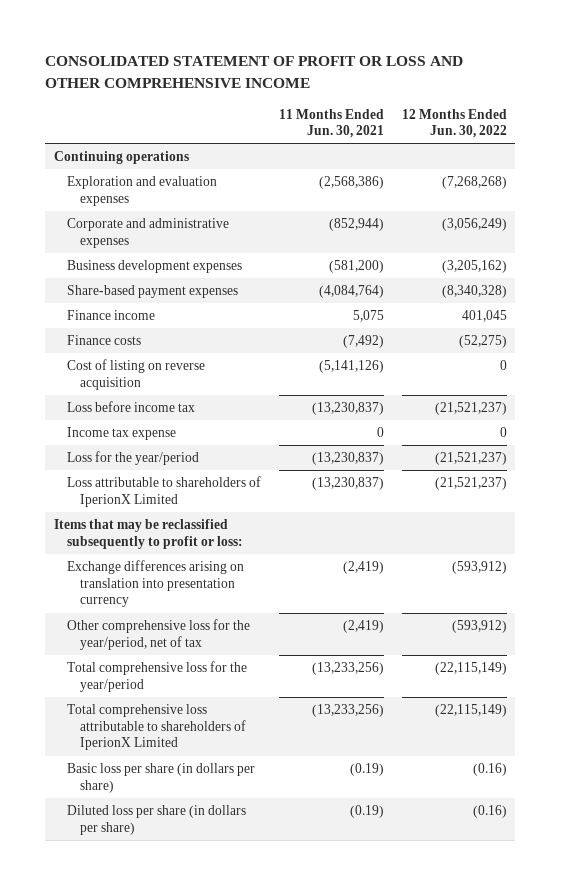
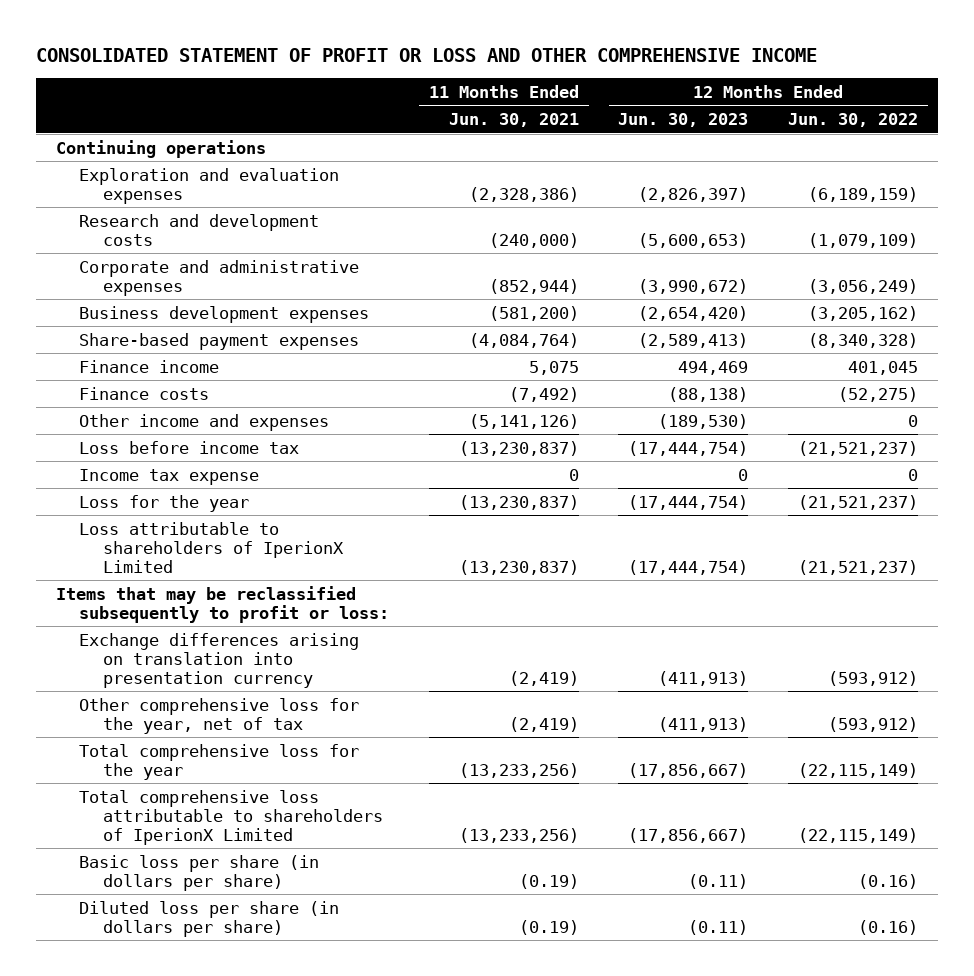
- | 11 Months Ended Jun. 30, 2021 | 12 Months Ended Jun. 30, 2022
+ | 11 Months Ended Jun. 30, 2021 | 12 Months Ended Jun. 30, 2023 | 12 Months Ended Jun. 30, 2022
- Exploration and evaluation expenses | (2,568,386) | (7,268,268)
+ Exploration and evaluation expenses | (2,328,386) | (2,826,397) | (6,189,159)
+ Research and development costs | (240,000) | (5,600,653) | (1,079,109)
- Cost of listing on reverse acquisition | (5,141,126) | 0
+ Other income and expenses | (5,141,126) | (189,530) | 0
- Loss for the year/period | (13,230,837) | (21,521,237)
+ Loss for the year | (13,230,837) | (17,444,754) | (21,521,237)
- Other comprehensive loss for the year/period, net of tax | (2,419) | (593,912)
- Total comprehensive loss for the year/period | (13,233,256) | (22,115,149)
+ Other comprehensive loss for the year, net of tax | (2,419) | (411,913) | (593,912)
+ Total comprehensive loss for the year | (13,233,256) | (17,856,667) | (22,115,149)

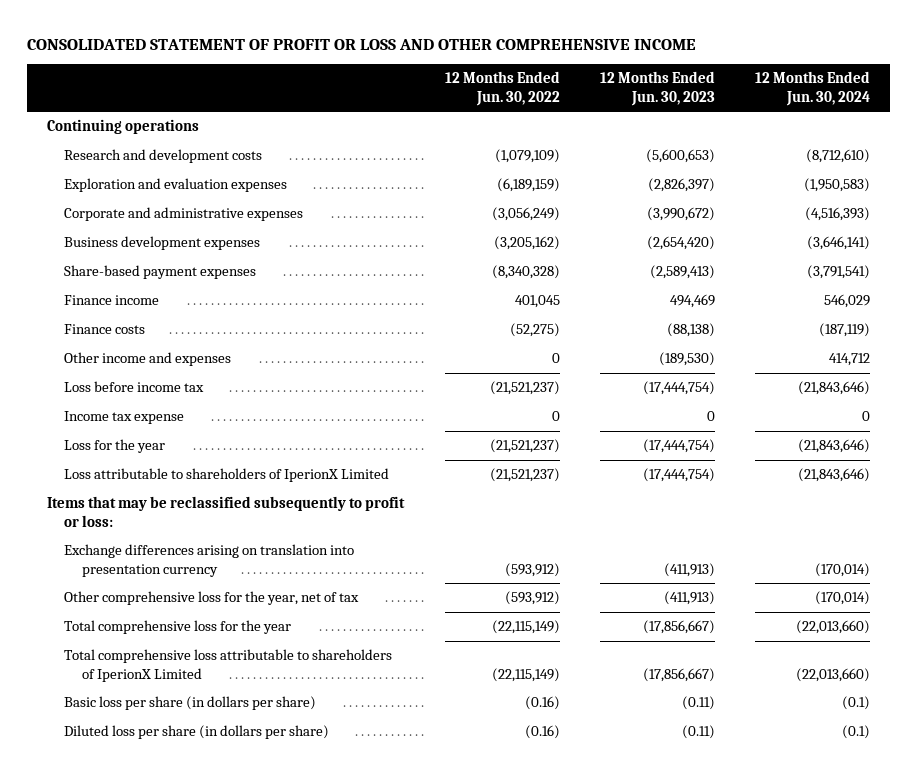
- | 11 Months Ended Jun. 30, 2021 | 12 Months Ended Jun. 30, 2023 | 12 Months Ended Jun. 30, 2022
+ | 12 Months Ended Jun. 30, 2022 | 12 Months Ended Jun. 30, 2023 | 12 Months Ended Jun. 30, 2024
moved down: Exploration and evaluation expenses | (6,189,159) | (2,826,397) | (1,950,583)

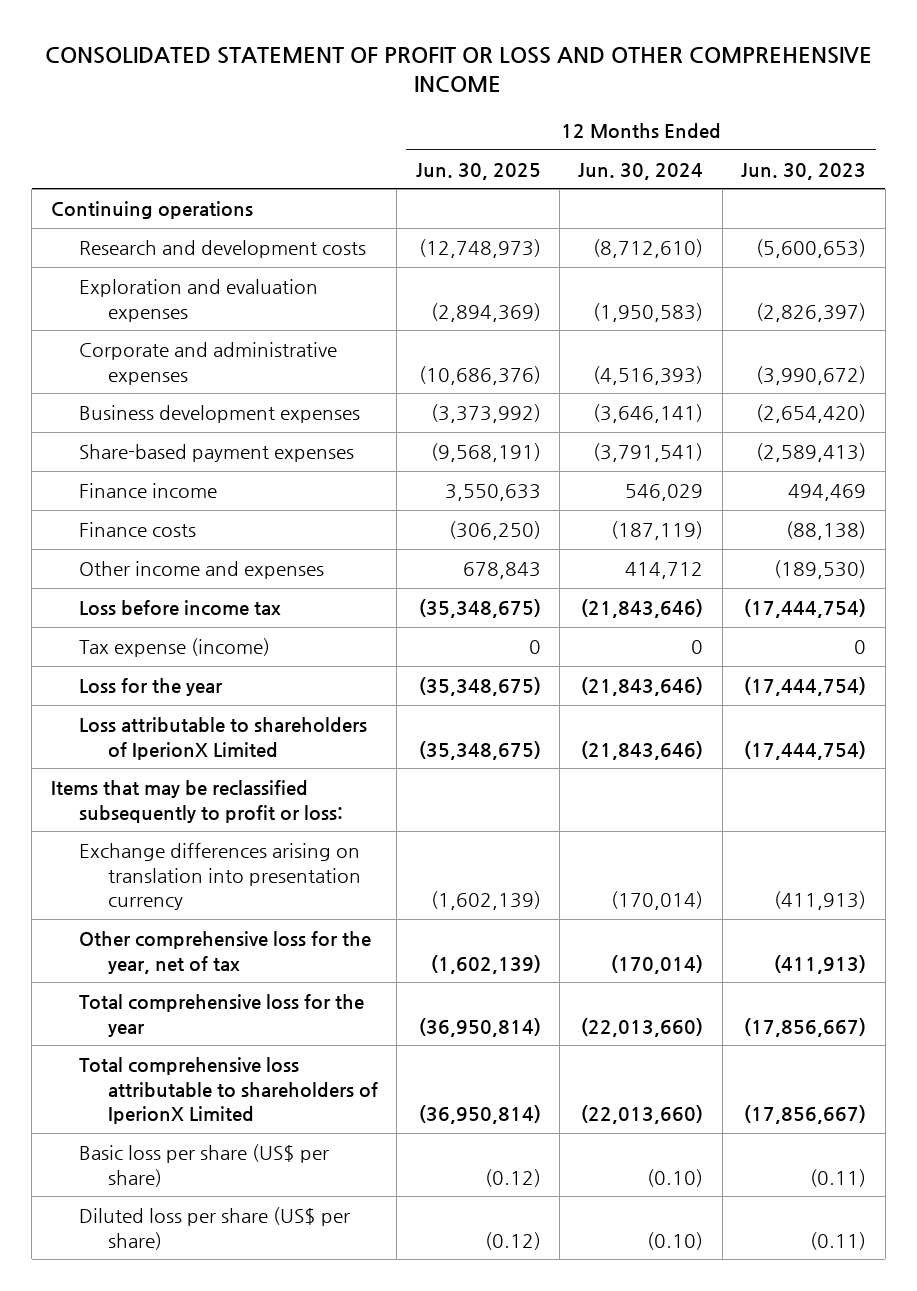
- | 12 Months Ended Jun. 30, 2022 | 12 Months Ended Jun. 30, 2023 | 12 Months Ended Jun. 30, 2024
+ | 12 Months Ended Jun. 30, 2025 | 12 Months Ended Jun. 30, 2024 | 12 Months Ended Jun. 30, 2023
- Income tax expense | 0 | 0 | 0
+ Tax expense (income) | 0 | 0 | 0
- Basic loss per share (in dollars per share) | (0.16) | (0.11) | (0.1)
- Diluted loss per share (in dollars per share) | (0.16) | (0.11) | (0.1)
+ Basic loss per share (US$ per share) | (0.12) | (0.10) | (0.11)
+ Diluted loss per share (US$ per share) | (0.12) | (0.10) | (0.11)

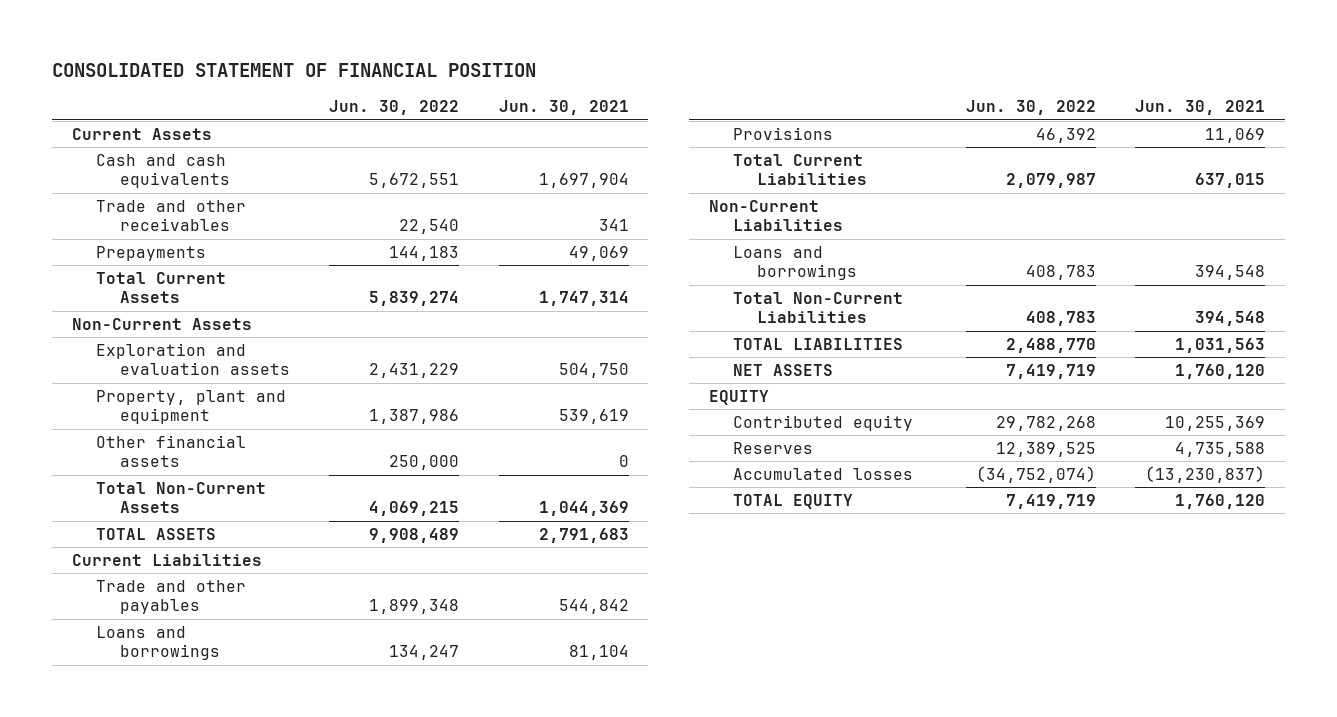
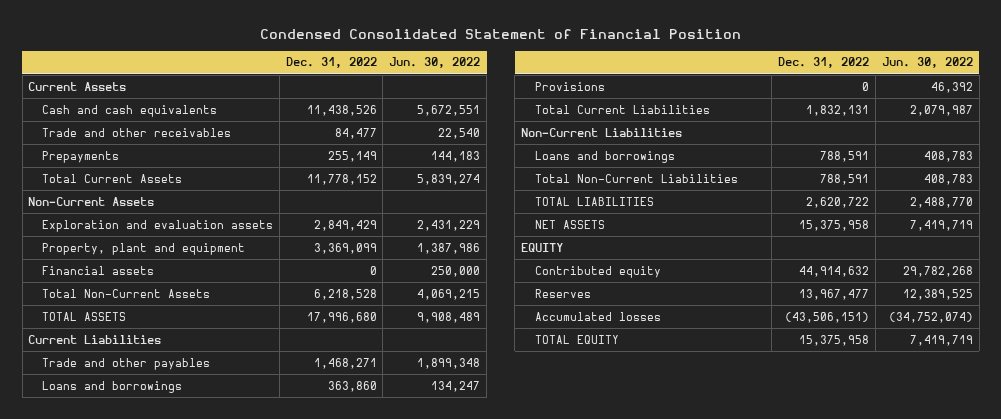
- CONSOLIDATED STATEMENT OF FINANCIAL POSITION
+ Condensed Consolidated Statement of Financial Position
- | Jun. 30, 2022 | Jun. 30, 2021
+ | Dec. 31, 2022 | Jun. 30, 2022
- Other financial assets | 250,000 | 0
+ Financial assets | 0 | 250,000

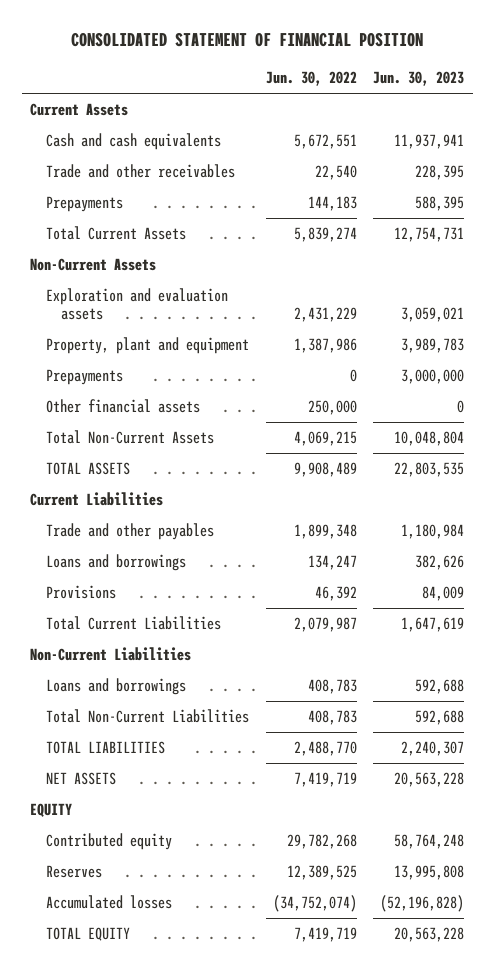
- Condensed Consolidated Statement of Financial Position
+ CONSOLIDATED STATEMENT OF FINANCIAL POSITION
- | Dec. 31, 2022 | Jun. 30, 2022
+ | Jun. 30, 2022 | Jun. 30, 2023
- Financial assets | 0 | 250,000
+ Prepayments | 0 | 3,000,000
+ Other financial assets | 250,000 | 0

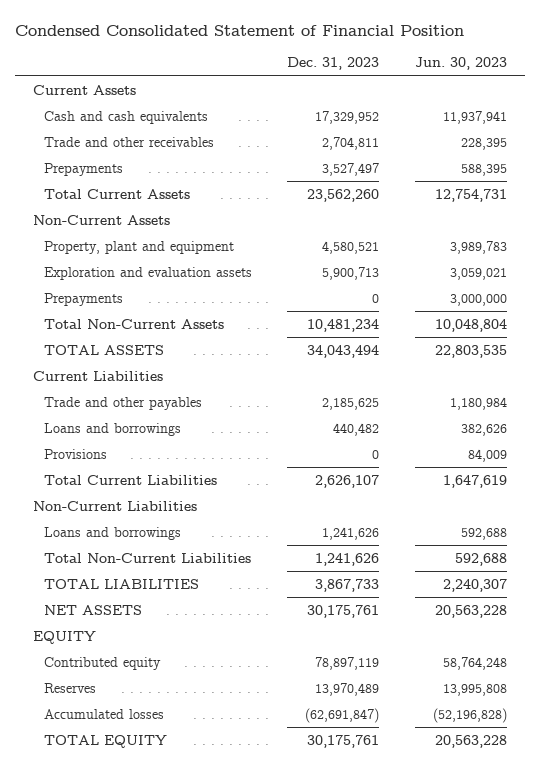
- CONSOLIDATED STATEMENT OF FINANCIAL POSITION
+ Condensed Consolidated Statement of Financial Position
- | Jun. 30, 2022 | Jun. 30, 2023
+ | Dec. 31, 2023 | Jun. 30, 2023
moved down: Exploration and evaluation assets | 5,900,713 | 3,059,021
- Other financial assets | 250,000 | 0

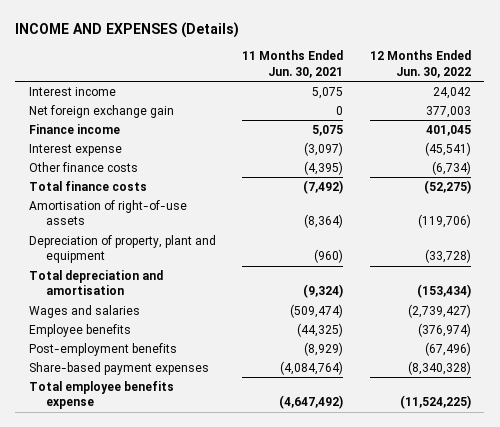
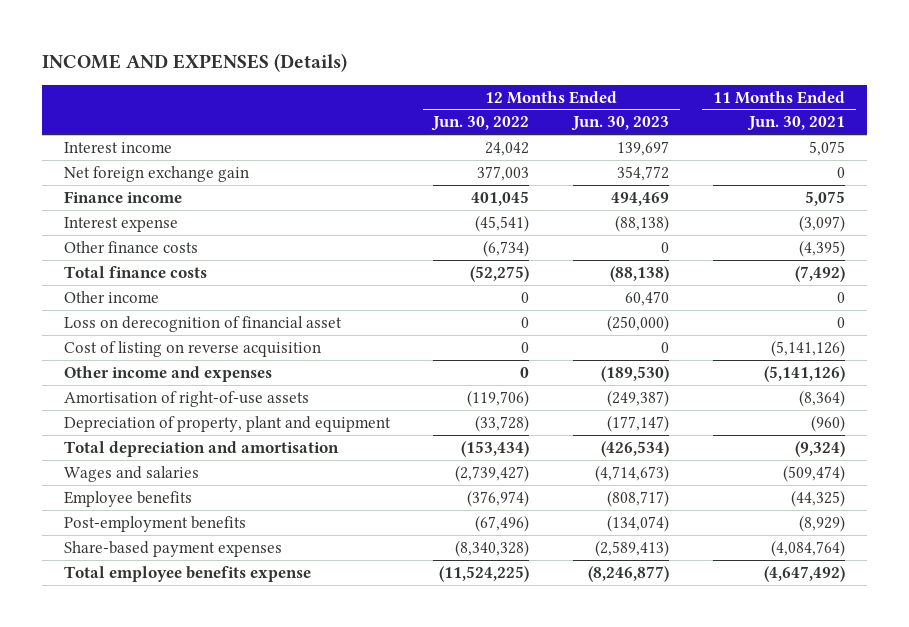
- | 11 Months Ended Jun. 30, 2021 | 12 Months Ended Jun. 30, 2022
+ | 12 Months Ended Jun. 30, 2022 | 12 Months Ended Jun. 30, 2023 | 11 Months Ended Jun. 30, 2021
+ Other income | 0 | 60,470 | 0
+ Loss on derecognition of financial asset | 0 | (250,000) | 0
+ Cost of listing on reverse acquisition | 0 | 0 | (5,141,126)
+ Other income and expenses | 0 | (189,530) | (5,141,126)

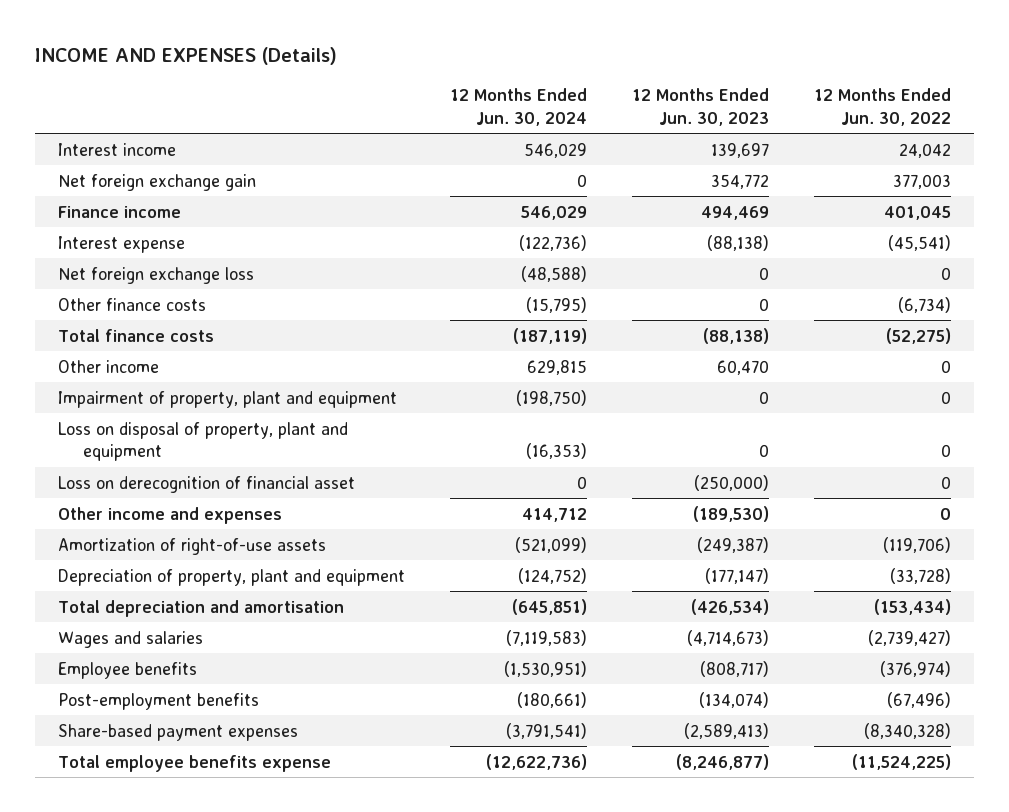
- | 12 Months Ended Jun. 30, 2022 | 12 Months Ended Jun. 30, 2023 | 11 Months Ended Jun. 30, 2021
+ | 12 Months Ended Jun. 30, 2024 | 12 Months Ended Jun. 30, 2023 | 12 Months Ended Jun. 30, 2022
+ Net foreign exchange loss | (48,588) | 0 | 0
+ Impairment of property, plant and equipment | (198,750) | 0 | 0
+ Loss on disposal of property, plant and equipment | (16,353) | 0 | 0
- Cost of listing on reverse acquisition | 0 | 0 | (5,141,126)
- Amortisation of right-of-use assets | (119,706) | (249,387) | (8,364)
+ Amortization of right-of-use assets | (521,099) | (249,387) | (119,706)

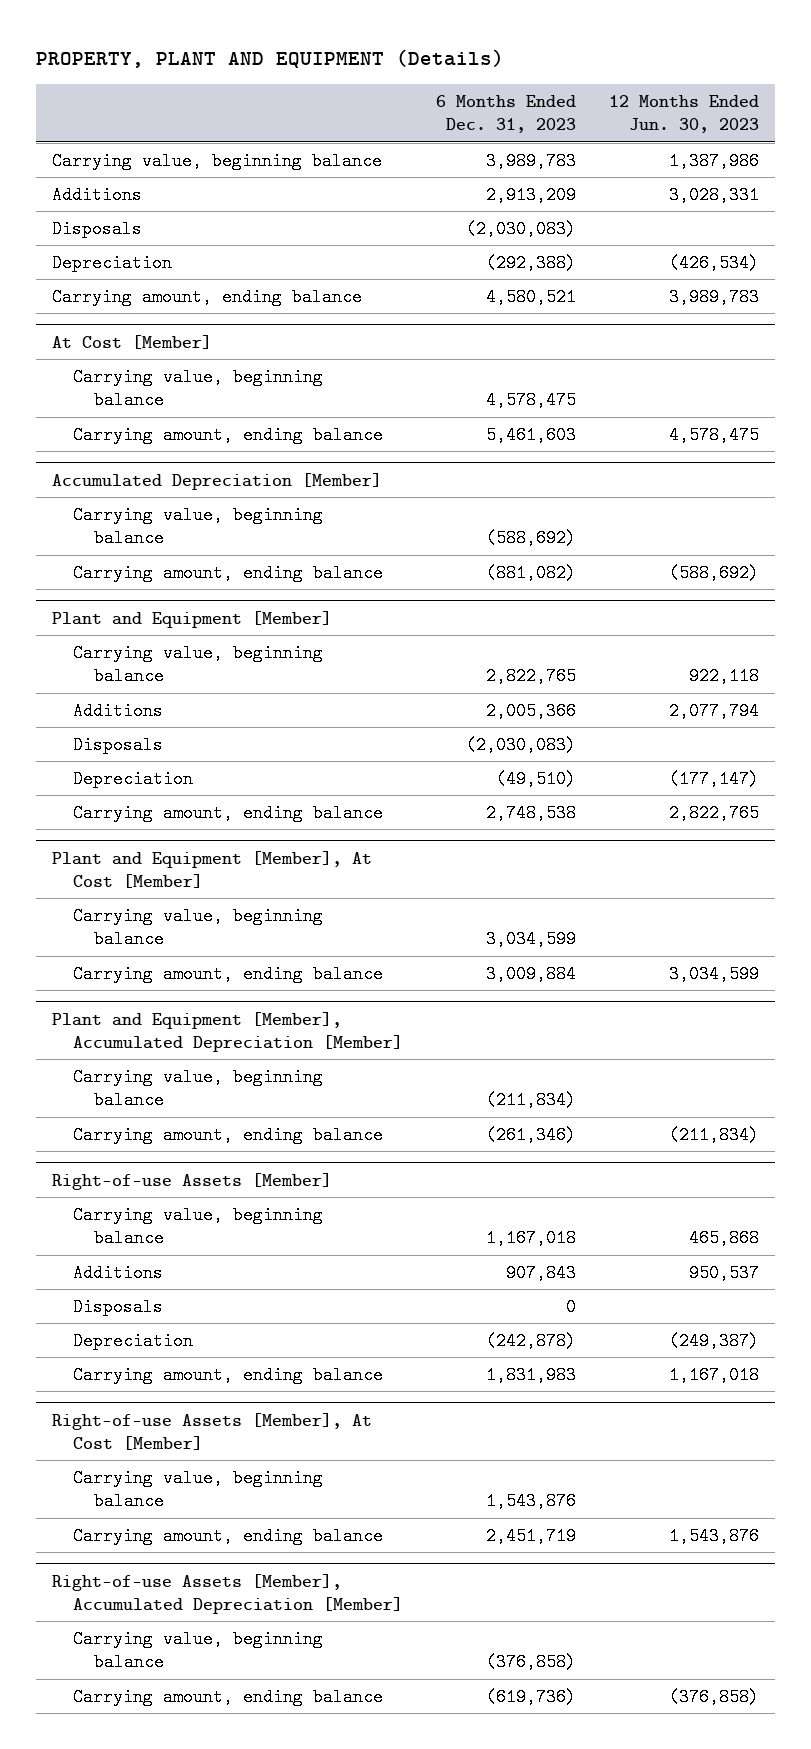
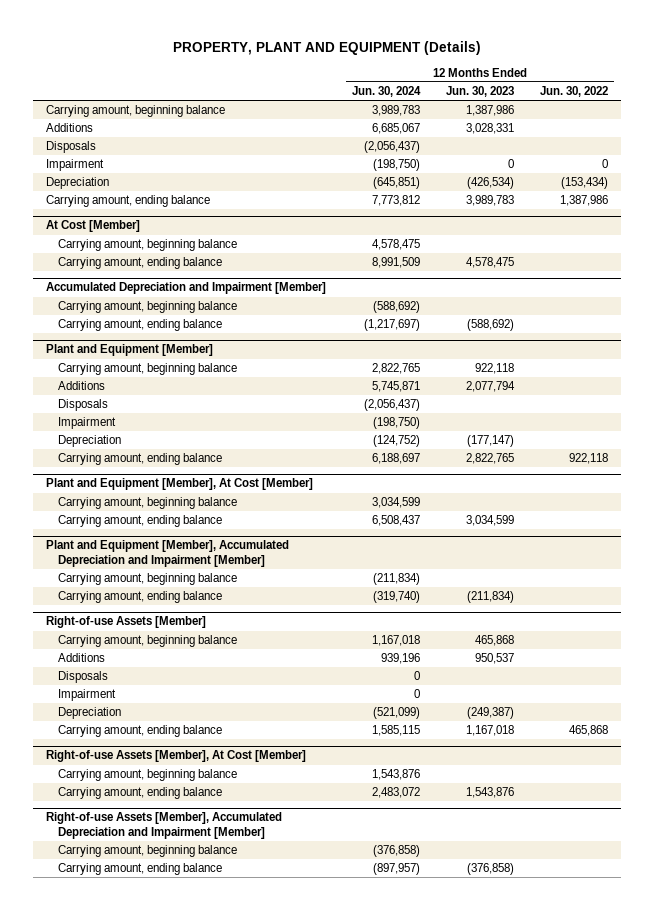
- | 6 Months Ended Dec. 31, 2023 | 12 Months Ended Jun. 30, 2023
+ | 12 Months Ended Jun. 30, 2024 | 12 Months Ended Jun. 30, 2023 | 12 Months Ended Jun. 30, 2022
- Carrying value, beginning balance | 3,989,783 | 1,387,986
+ Carrying amount, beginning balance | 3,989,783 | 1,387,986 |
+ Impairment | (198,750) | 0 | 0
@ At Cost [Member]
- Carrying value, beginning balance | 4,578,475 |
+ Carrying amount, beginning balance | 4,578,475 | |
- Accumulated Depreciation [Member]
- Carrying value, beginning balance | (588,692) |
+ Accumulated Depreciation and Impairment [Member]
+ Carrying amount, beginning balance | (588,692) | |
@ Plant and Equipment [Member]
- Carrying value, beginning balance | 2,822,765 | 922,118
+ Carrying amount, beginning balance | 2,822,765 | 922,118 |
+ Impairment | (198,750) | |
@ Plant and Equipment [Member], At Cost [Member]
- Carrying value, beginning balance | 3,034,599 |
+ Carrying amount, beginning balance | 3,034,599 | |
- Plant and Equipment [Member], Accumulated Depreciation [Member]
- Carrying value, beginning balance | (211,834) |
+ Plant and Equipment [Member], Accumulated Depreciation and Impairment [Member]
+ Carrying amount, beginning balance | (211,834) | |
@ Right-of-use Assets [Member]
- Carrying value, beginning balance | 1,167,018 | 465,868
+ Carrying amount, beginning balance | 1,167,018 | 465,868 |
+ Impairment | 0 | |
@ Right-of-use Assets [Member], At Cost [Member]
- Carrying value, beginning balance | 1,543,876 |
+ Carrying amount, beginning balance | 1,543,876 | |
- Right-of-use Assets [Member], Accumulated Depreciation [Member]
- Carrying value, beginning balance | (376,858) |
+ Right-of-use Assets [Member], Accumulated Depreciation and Impairment [Member]
+ Carrying amount, beginning balance | (376,858) | |

